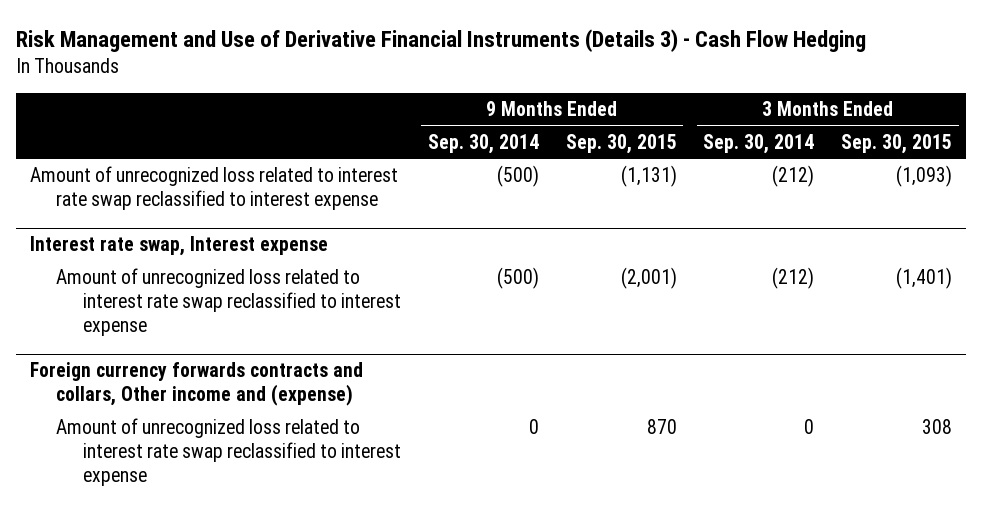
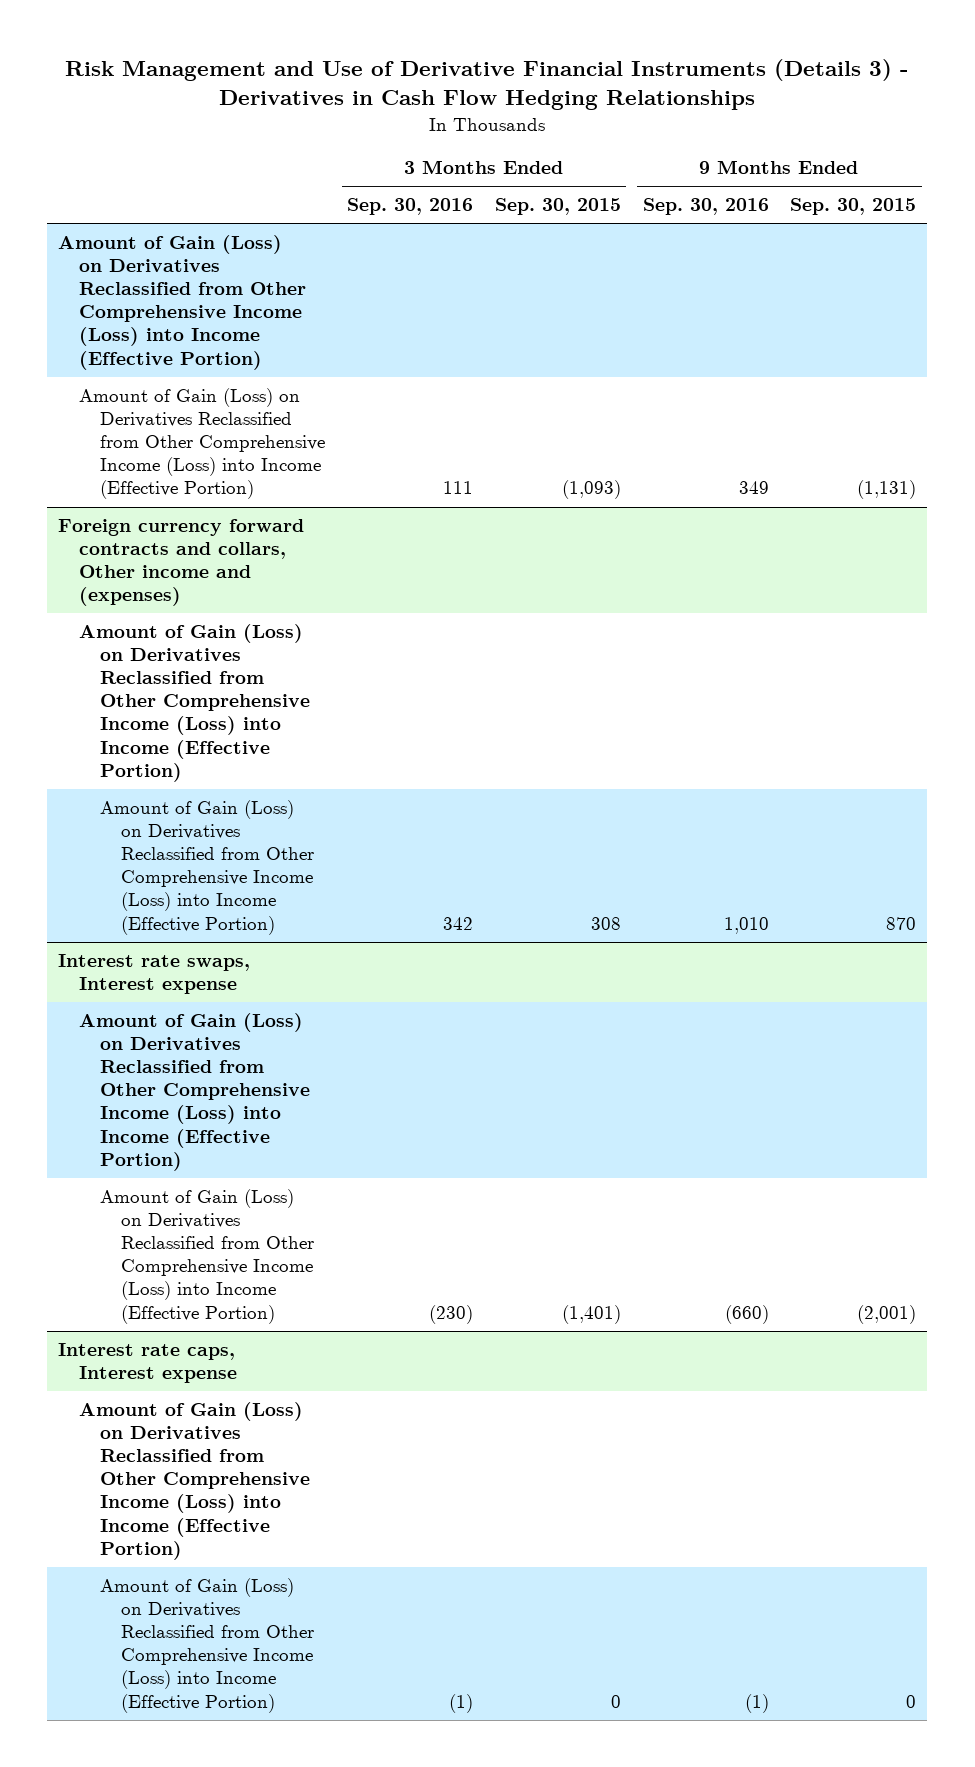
- Risk Management and Use of Derivative Financial Instruments (Details 3) - Cash Flow Hedging
+ Risk Management and Use of Derivative Financial Instruments (Details 3) - Derivatives in Cash Flow Hedging Relationships
- | 9 Months Ended Sep. 30, 2014 | 9 Months Ended Sep. 30, 2015 | 3 Months Ended Sep. 30, 2014 | 3 Months Ended Sep. 30, 2015
+ | 3 Months Ended Sep. 30, 2016 | 3 Months Ended Sep. 30, 2015 | 9 Months Ended Sep. 30, 2016 | 9 Months Ended Sep. 30, 2015
- Amount of unrecognized loss related to interest rate swap reclassified to interest expense | (500) | (1,131) | (212) | (1,093)
- Interest rate swap, Interest expense
- Amount of unrecognized loss related to interest rate swap reclassified to interest expense | (500) | (2,001) | (212) | (1,401)
- Foreign currency forwards contracts and collars, Other income and (expense)
- Amount of unrecognized loss related to interest rate swap reclassified to interest expense | 0 | 870 | 0 | 308
+ Amount of Gain (Loss) on Derivatives Reclassified from Other Comprehensive Income (Loss) into Income (Effective Portion)
+ Amount of Gain (Loss) on Derivatives Reclassified from Other Comprehensive Income (Loss) into Income (Effective Portion) | 111 | (1,093) | 349 | (1,131)
+ Foreign currency forward contracts and collars, Other income and (expenses)
+ Amount of Gain (Loss) on Derivatives Reclassified from Other Comprehensive Income (Loss) into Income (Effective Portion)
+ Amount of Gain (Loss) on Derivatives Reclassified from Other Comprehensive Income (Loss) into Income (Effective Portion) | 342 | 308 | 1,010 | 870
+ Interest rate swaps, Interest expense
+ Amount of Gain (Loss) on Derivatives Reclassified from Other Comprehensive Income (Loss) into Income (Effective Portion)
+ Amount of Gain (Loss) on Derivatives Reclassified from Other Comprehensive Income (Loss) into Income (Effective Portion) | (230) | (1,401) | (660) | (2,001)
+ Interest rate caps, Interest expense
+ Amount of Gain (Loss) on Derivatives Reclassified from Other Comprehensive Income (Loss) into Income (Effective Portion)
+ Amount of Gain (Loss) on Derivatives Reclassified from Other Comprehensive Income (Loss) into Income (Effective Portion) | (1) | 0 | (1) | 0

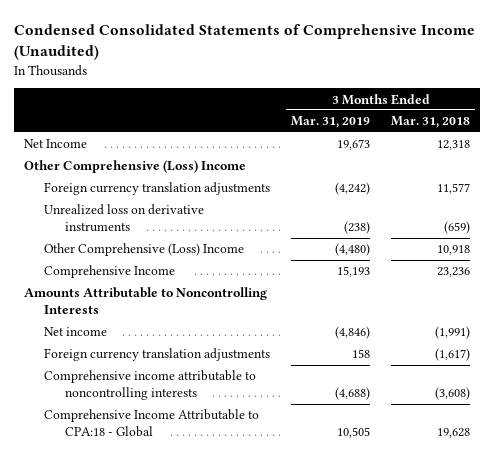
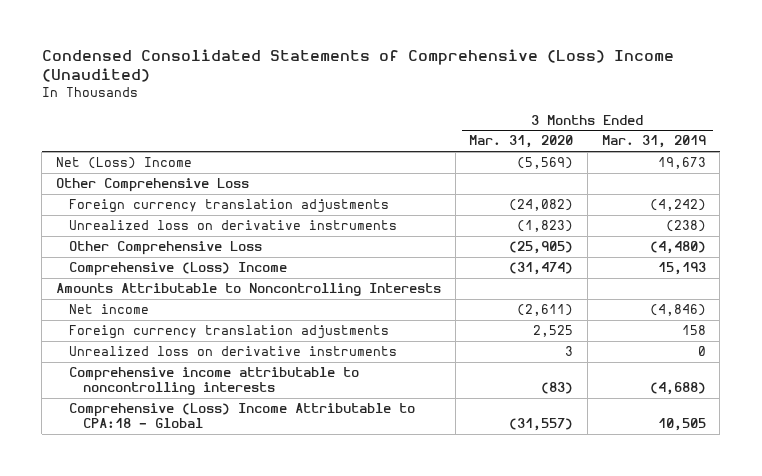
- Condensed Consolidated Statements of Comprehensive Income (Unaudited)
+ Condensed Consolidated Statements of Comprehensive (Loss) Income (Unaudited)
- | 3 Months Ended Mar. 31, 2019 | 3 Months Ended Mar. 31, 2018
+ | 3 Months Ended Mar. 31, 2020 | 3 Months Ended Mar. 31, 2019
- Net Income | 19,673 | 12,318
- Other Comprehensive (Loss) Income
+ Net (Loss) Income | (5,569) | 19,673
+ Other Comprehensive Loss
- Other Comprehensive (Loss) Income | (4,480) | 10,918
- Comprehensive Income | 15,193 | 23,236
+ Other Comprehensive Loss | (25,905) | (4,480)
+ Comprehensive (Loss) Income | (31,474) | 15,193
+ Unrealized loss on derivative instruments | 3 | 0
- Comprehensive Income Attributable to CPA:18 - Global | 10,505 | 19,628
+ Comprehensive (Loss) Income Attributable to CPA:18 - Global | (31,557) | 10,505

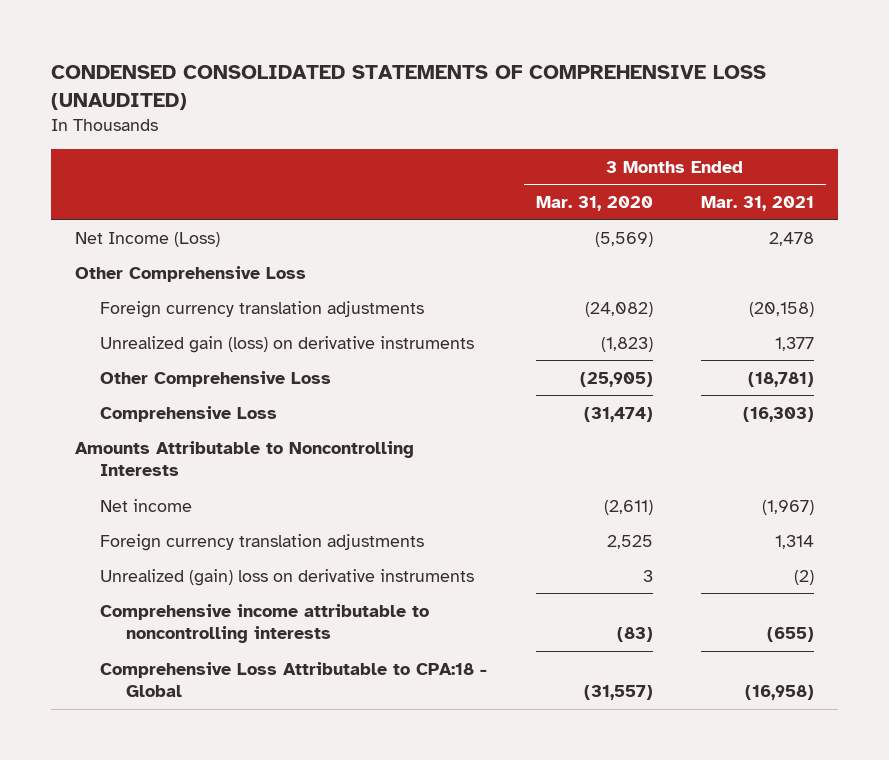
- Condensed Consolidated Statements of Comprehensive (Loss) Income (Unaudited)
+ CONDENSED CONSOLIDATED STATEMENTS OF COMPREHENSIVE LOSS (UNAUDITED)
- | 3 Months Ended Mar. 31, 2020 | 3 Months Ended Mar. 31, 2019
+ | 3 Months Ended Mar. 31, 2020 | 3 Months Ended Mar. 31, 2021
- Net (Loss) Income | (5,569) | 19,673
+ Net Income (Loss) | (5,569) | 2,478
- Unrealized loss on derivative instruments | (1,823) | (238)
+ Unrealized gain (loss) on derivative instruments | (1,823) | 1,377
- Comprehensive (Loss) Income | (31,474) | 15,193
+ Comprehensive Loss | (31,474) | (16,303)
- Unrealized loss on derivative instruments | 3 | 0
+ Unrealized (gain) loss on derivative instruments | 3 | (2)
- Comprehensive (Loss) Income Attributable to CPA:18 - Global | (31,557) | 10,505
+ Comprehensive Loss Attributable to CPA:18 - Global | (31,557) | (16,958)

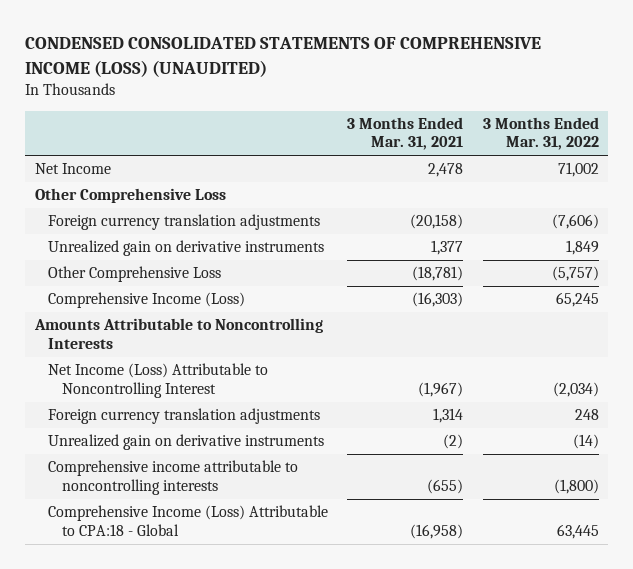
- CONDENSED CONSOLIDATED STATEMENTS OF COMPREHENSIVE LOSS (UNAUDITED)
+ CONDENSED CONSOLIDATED STATEMENTS OF COMPREHENSIVE INCOME (LOSS) (UNAUDITED)
- | 3 Months Ended Mar. 31, 2020 | 3 Months Ended Mar. 31, 2021
+ | 3 Months Ended Mar. 31, 2021 | 3 Months Ended Mar. 31, 2022
- Net Income (Loss) | (5,569) | 2,478
+ Net Income | 2,478 | 71,002
- Unrealized gain (loss) on derivative instruments | (1,823) | 1,377
+ Unrealized gain on derivative instruments | 1,377 | 1,849
- Comprehensive Loss | (31,474) | (16,303)
+ Comprehensive Income (Loss) | (16,303) | 65,245
- Net income | (2,611) | (1,967)
+ Net Income (Loss) Attributable to Noncontrolling Interest | (1,967) | (2,034)
- Unrealized (gain) loss on derivative instruments | 3 | (2)
+ Unrealized gain on derivative instruments | (2) | (14)
- Comprehensive Loss Attributable to CPA:18 - Global | (31,557) | (16,958)
+ Comprehensive Income (Loss) Attributable to CPA:18 - Global | (16,958) | 63,445

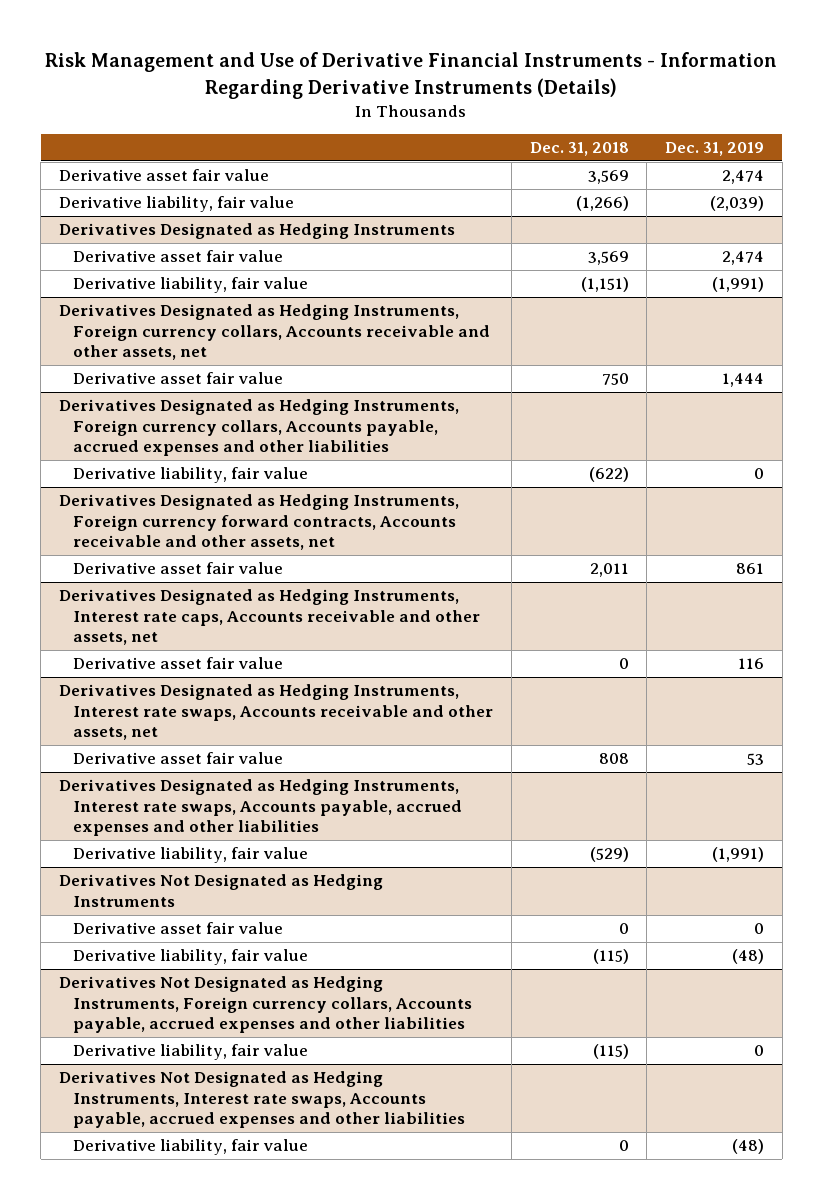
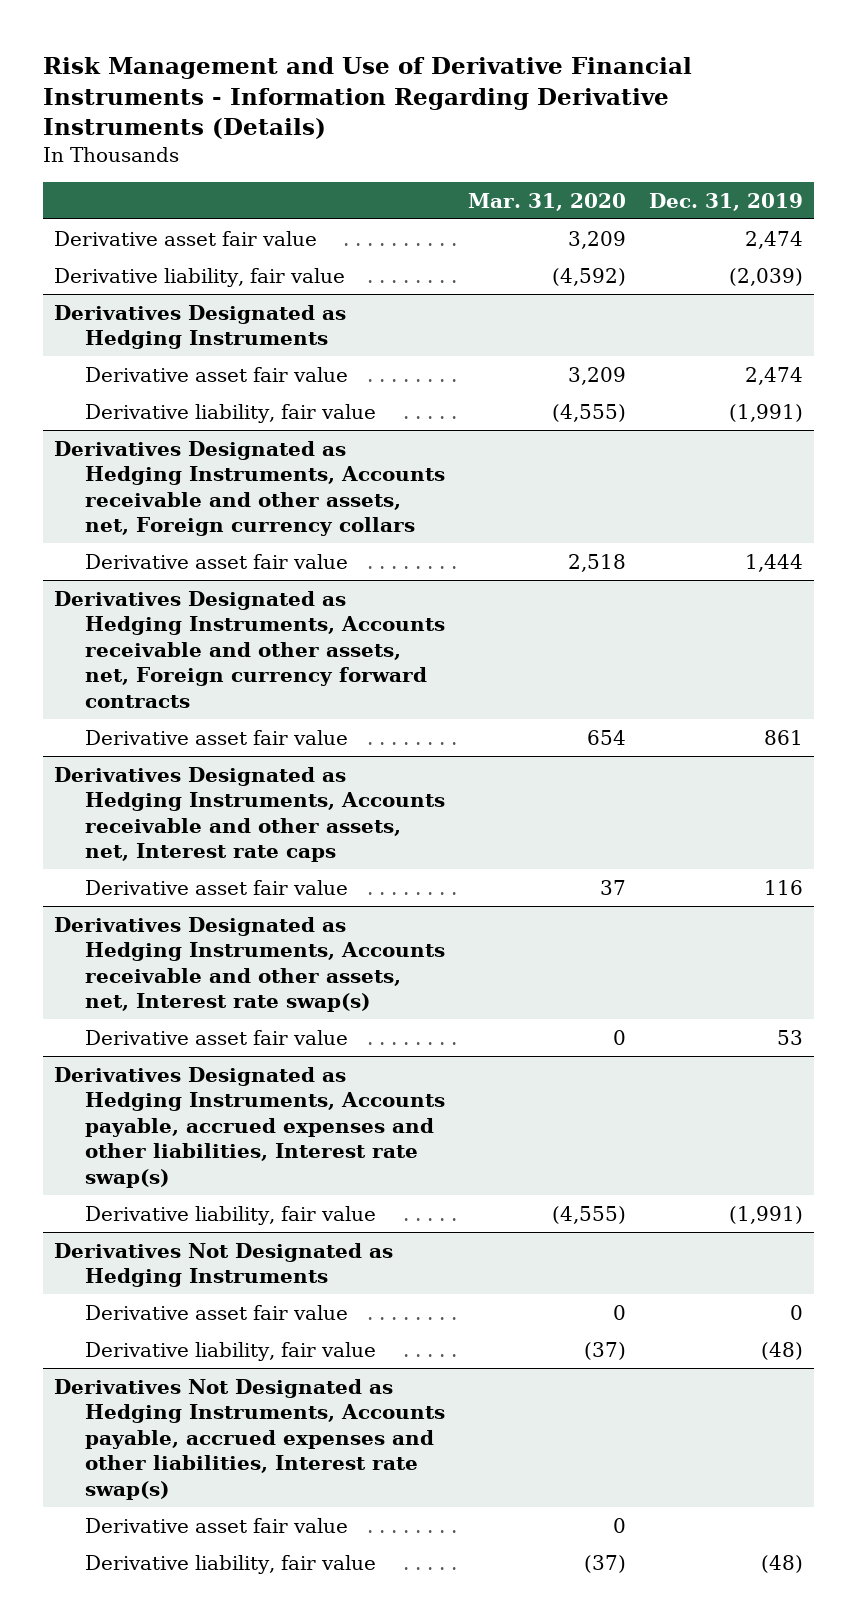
- | Dec. 31, 2018 | Dec. 31, 2019
+ | Mar. 31, 2020 | Dec. 31, 2019
- Derivatives Designated as Hedging Instruments, Foreign currency collars, Accounts receivable and other assets, net
+ Derivatives Designated as Hedging Instruments, Accounts receivable and other assets, net, Foreign currency collars
- Derivatives Designated as Hedging Instruments, Foreign currency collars, Accounts payable, accrued expenses and other liabilities
- Derivative liability, fair value | (622) | 0
- Derivatives Designated as Hedging Instruments, Foreign currency forward contracts, Accounts receivable and other assets, net
+ Derivatives Designated as Hedging Instruments, Accounts receivable and other assets, net, Foreign currency forward contracts
- Derivatives Designated as Hedging Instruments, Interest rate caps, Accounts receivable and other assets, net
+ Derivatives Designated as Hedging Instruments, Accounts receivable and other assets, net, Interest rate caps
- Derivatives Designated as Hedging Instruments, Interest rate swaps, Accounts receivable and other assets, net
+ Derivatives Designated as Hedging Instruments, Accounts receivable and other assets, net, Interest rate swap(s)
- Derivatives Designated as Hedging Instruments, Interest rate swaps, Accounts payable, accrued expenses and other liabilities
+ Derivatives Designated as Hedging Instruments, Accounts payable, accrued expenses and other liabilities, Interest rate swap(s)
- Derivatives Not Designated as Hedging Instruments, Foreign currency collars, Accounts payable, accrued expenses and other liabilities
- Derivative liability, fair value | (115) | 0
- Derivatives Not Designated as Hedging Instruments, Interest rate swaps, Accounts payable, accrued expenses and other liabilities
+ Derivatives Not Designated as Hedging Instruments, Accounts payable, accrued expenses and other liabilities, Interest rate swap(s)
+ Derivative asset fair value | 0 |

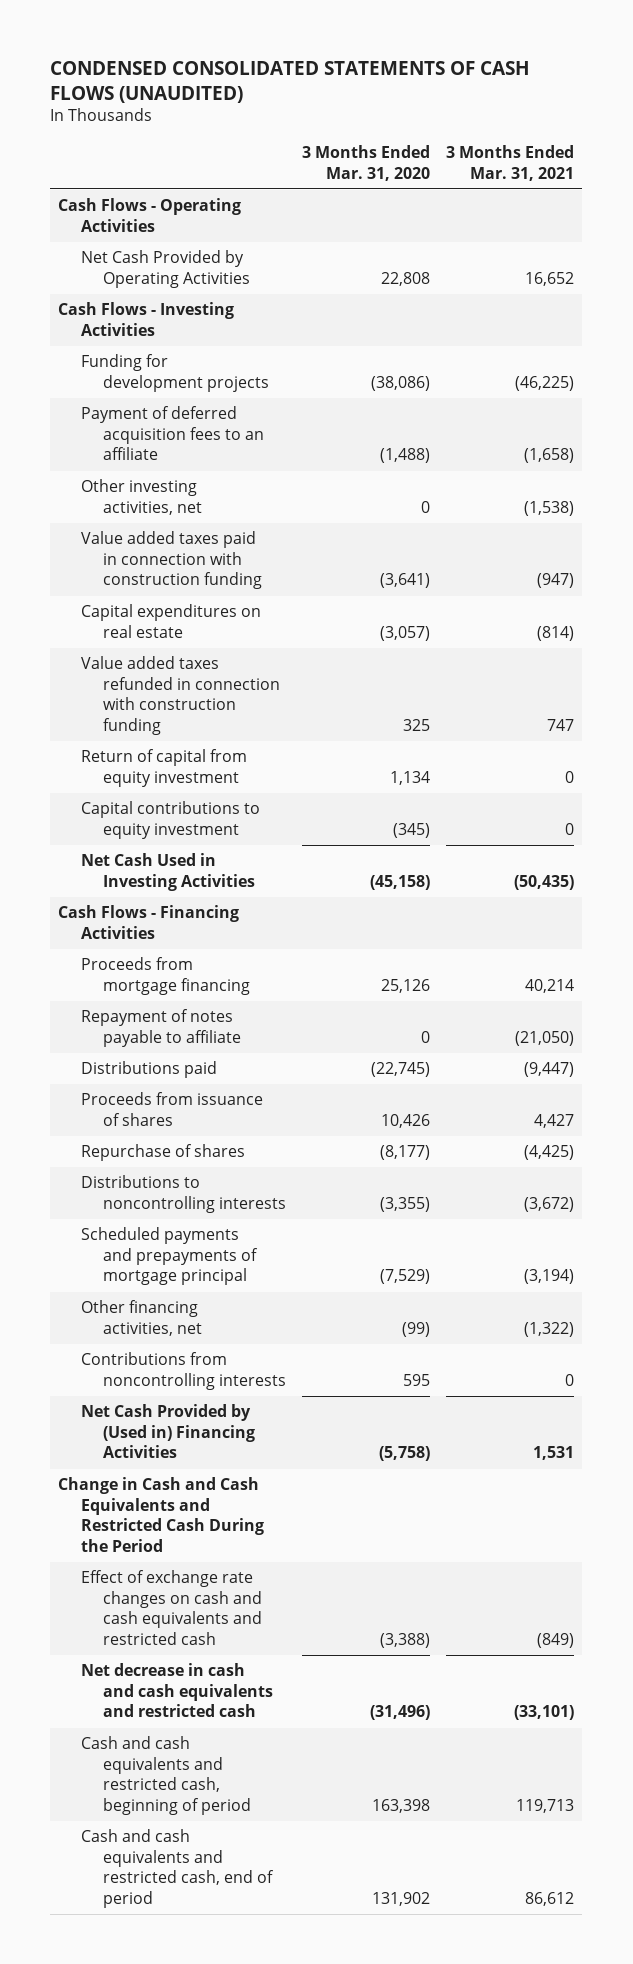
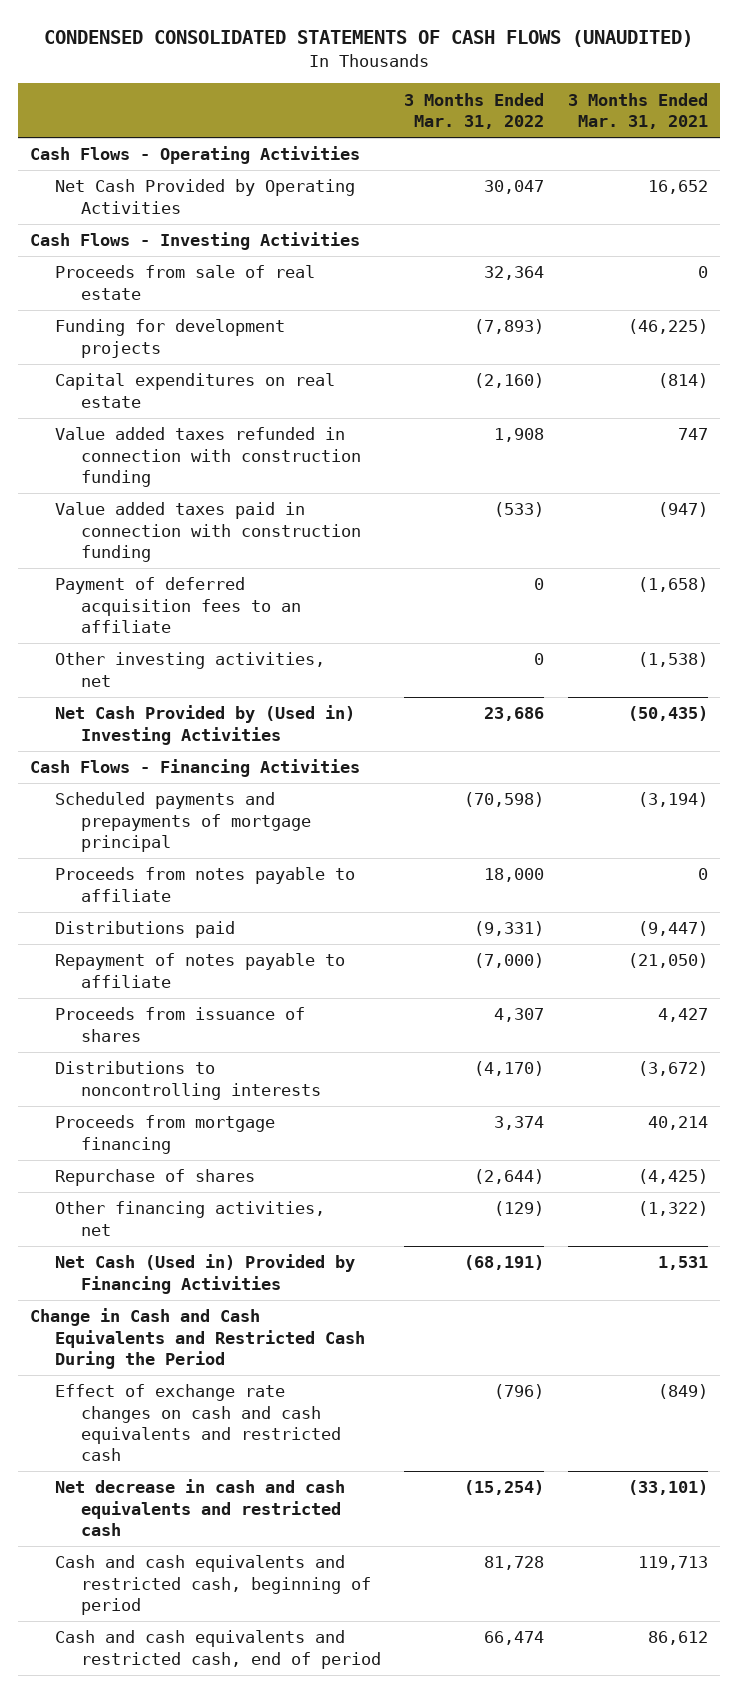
- | 3 Months Ended Mar. 31, 2020 | 3 Months Ended Mar. 31, 2021
+ | 3 Months Ended Mar. 31, 2022 | 3 Months Ended Mar. 31, 2021
+ Proceeds from sale of real estate | 32,364 | 0
- Return of capital from equity investment | 1,134 | 0
- Capital contributions to equity investment | (345) | 0
- Net Cash Used in Investing Activities | (45,158) | (50,435)
moved down: Value added taxes paid in connection with construction funding | (533) | (947)
moved down: Payment of deferred acquisition fees to an affiliate | 0 | (1,658)
moved down: Other investing activities, net | 0 | (1,538)
+ Net Cash Provided by (Used in) Investing Activities | 23,686 | (50,435)
moved up: Scheduled payments and prepayments of mortgage principal | (70,598) | (3,194)
+ Proceeds from notes payable to affiliate | 18,000 | 0
moved down: Repayment of notes payable to affiliate | (7,000) | (21,050)
moved down: Proceeds from mortgage financing | 3,374 | 40,214
moved down: Repurchase of shares | (2,644) | (4,425)
- Contributions from noncontrolling interests | 595 | 0
- Net Cash Provided by (Used in) Financing Activities | (5,758) | 1,531
+ Net Cash (Used in) Provided by Financing Activities | (68,191) | 1,531

